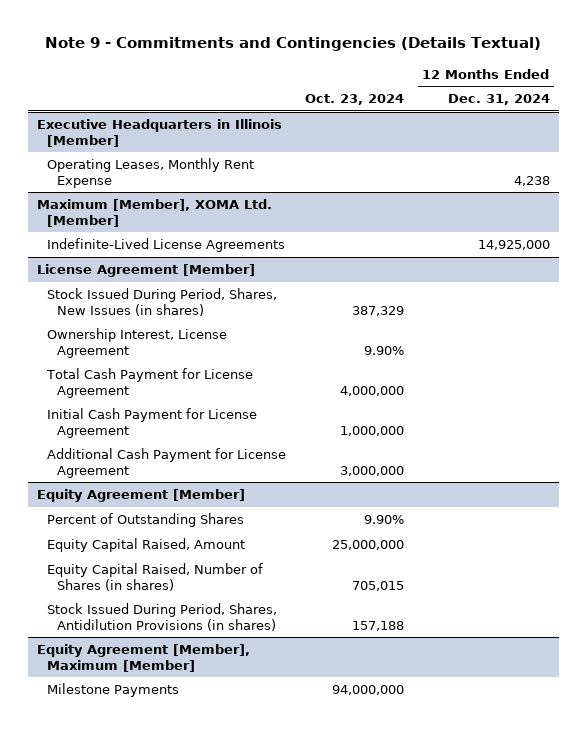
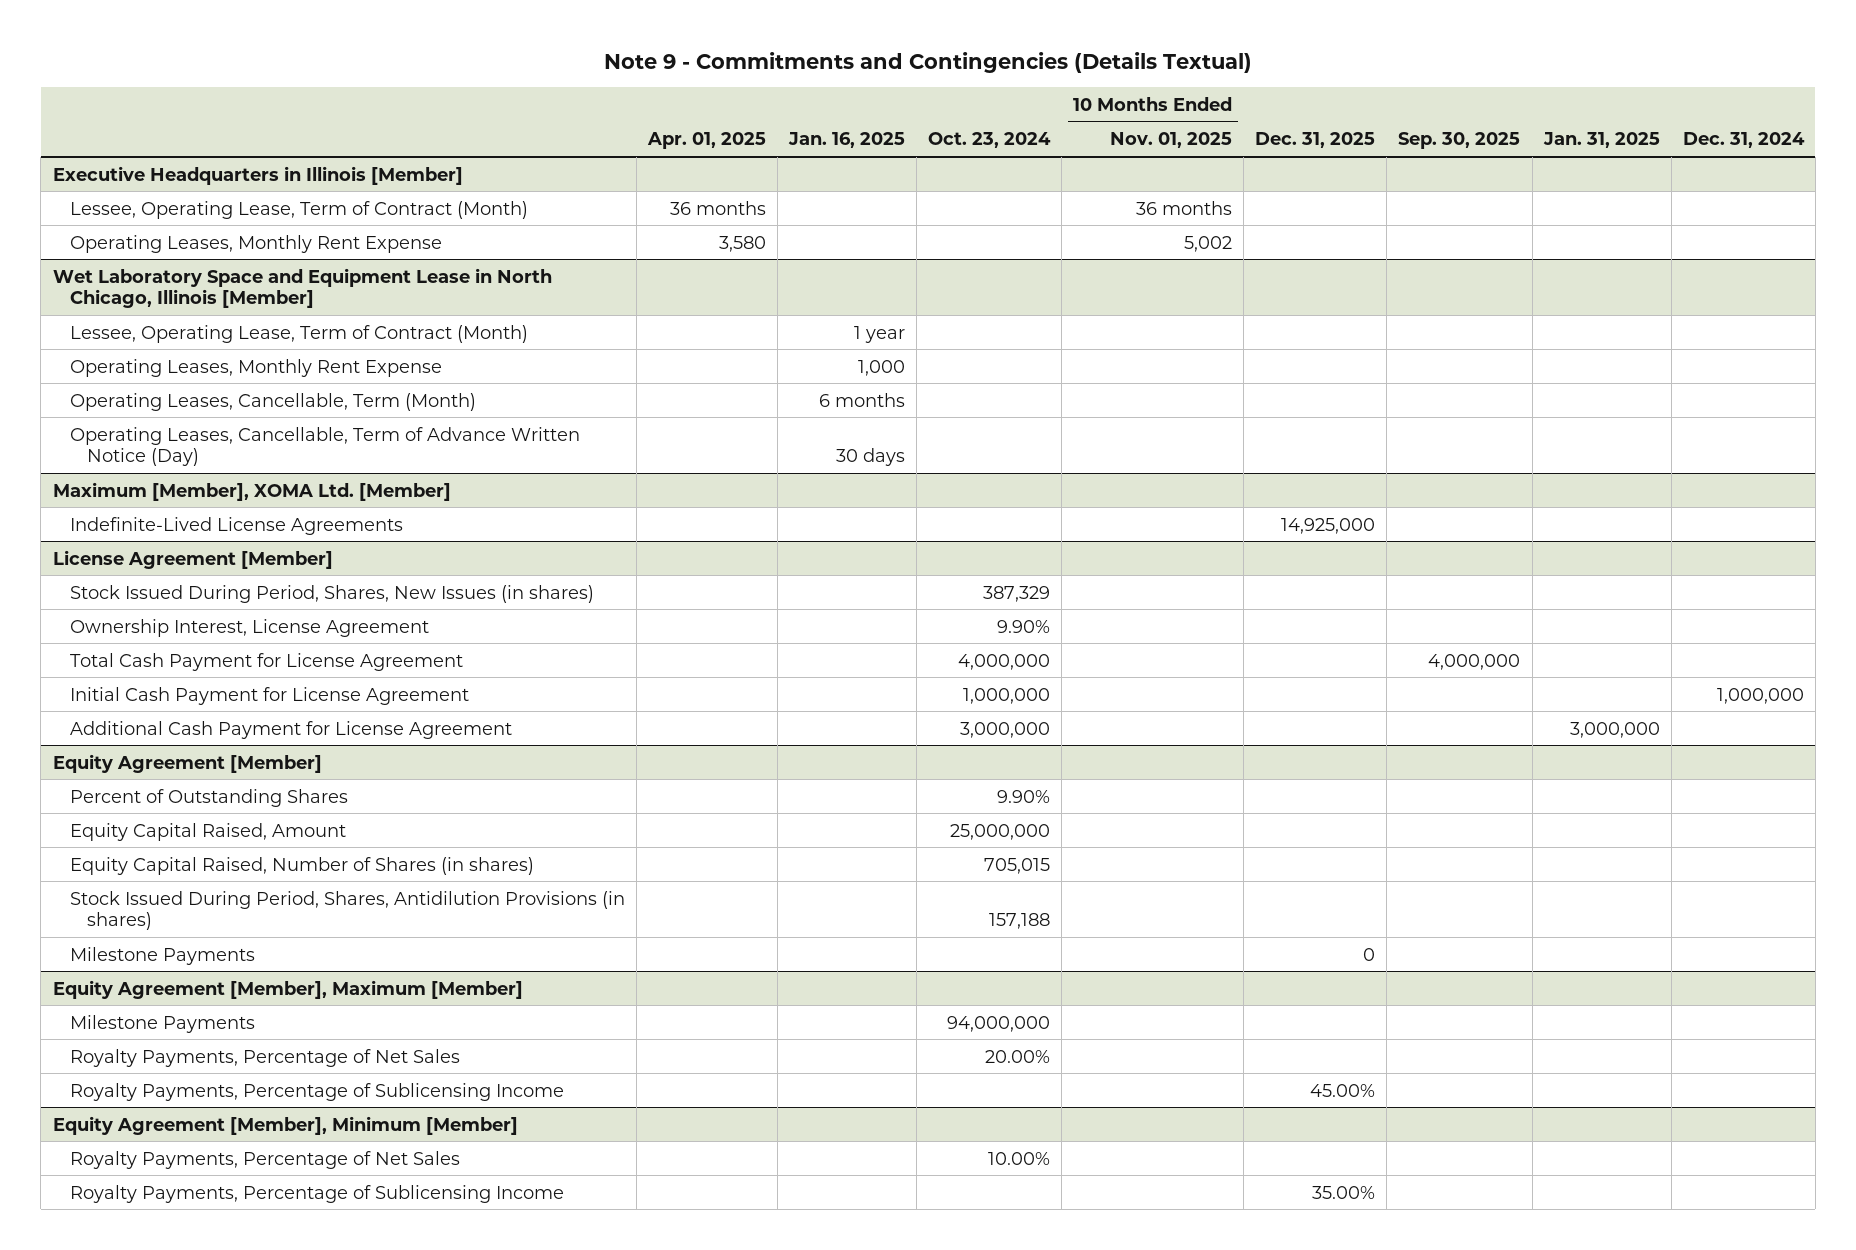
- | Oct. 23, 2024 | 12 Months Ended Dec. 31, 2024
+ | Apr. 01, 2025 | Jan. 16, 2025 | Oct. 23, 2024 | 10 Months Ended Nov. 01, 2025 | Dec. 31, 2025 | Sep. 30, 2025 | Jan. 31, 2025 | Dec. 31, 2024
@ Executive Headquarters in Illinois [Member]
+ Lessee, Operating Lease, Term of Contract (Month) | 36 months | | | 36 months | | | |
+ Wet Laboratory Space and Equipment Lease in North Chicago, Illinois [Member]
+ Lessee, Operating Lease, Term of Contract (Month) | | 1 year | | | | | |
+ Operating Leases, Monthly Rent Expense | | 1,000 | | | | | |
+ Operating Leases, Cancellable, Term (Month) | | 6 months | | | | | |
+ Operating Leases, Cancellable, Term of Advance Written Notice (Day) | | 30 days | | | | | |
@ Equity Agreement [Member]
+ Milestone Payments | | | | | 0 | | |
@ Equity Agreement [Member], Maximum [Member]
+ Royalty Payments, Percentage of Net Sales | | | 20.00% | | | | |
+ Royalty Payments, Percentage of Sublicensing Income | | | | | 45.00% | | |
+ Equity Agreement [Member], Minimum [Member]
+ Royalty Payments, Percentage of Net Sales | | | 10.00% | | | | |
+ Royalty Payments, Percentage of Sublicensing Income | | | | | 35.00% | | |

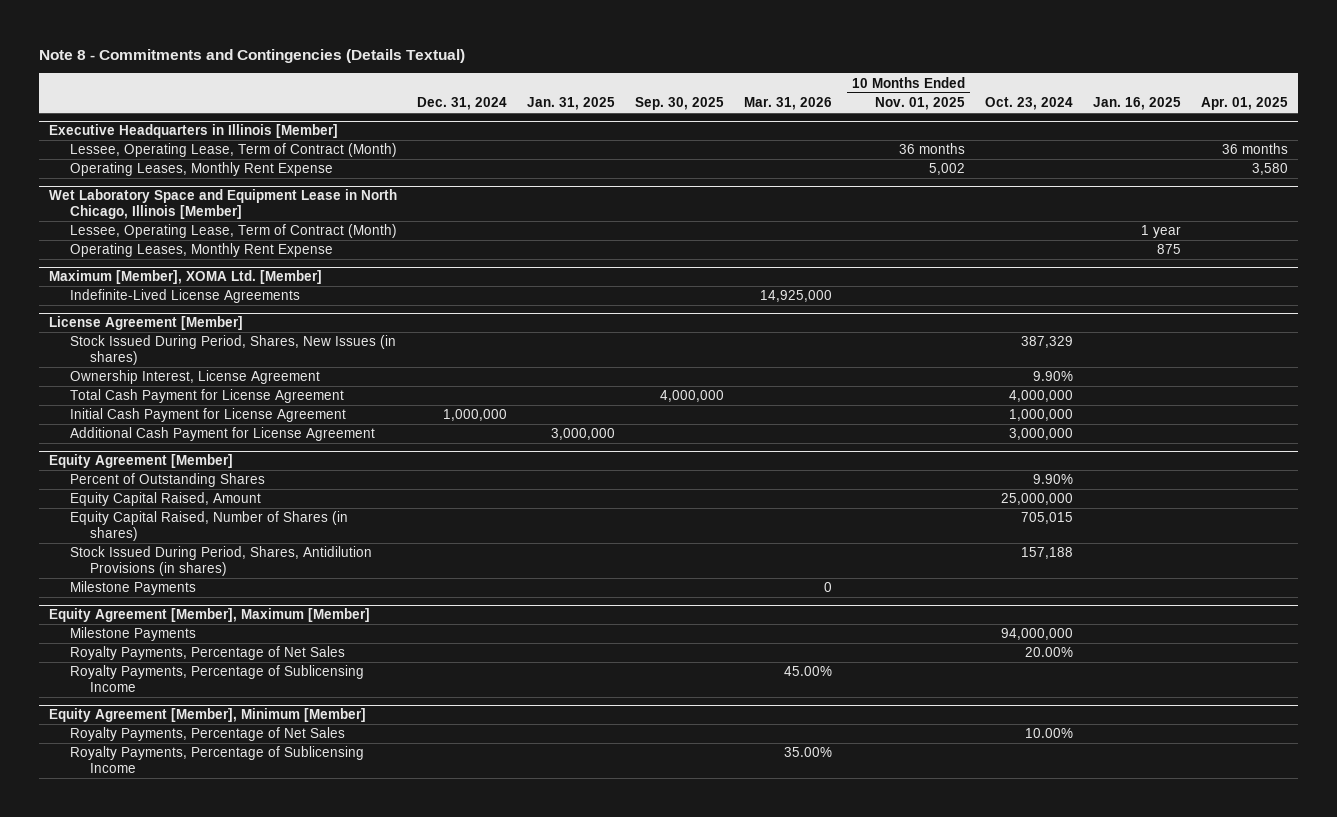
- Note 9 - Commitments and Contingencies (Details Textual)
+ Note 8 - Commitments and Contingencies (Details Textual)
- | Apr. 01, 2025 | Jan. 16, 2025 | Oct. 23, 2024 | 10 Months Ended Nov. 01, 2025 | Dec. 31, 2025 | Sep. 30, 2025 | Jan. 31, 2025 | Dec. 31, 2024
+ | Dec. 31, 2024 | Jan. 31, 2025 | Sep. 30, 2025 | Mar. 31, 2026 | 10 Months Ended Nov. 01, 2025 | Oct. 23, 2024 | Jan. 16, 2025 | Apr. 01, 2025
@ Wet Laboratory Space and Equipment Lease in North Chicago, Illinois [Member]
- Operating Leases, Monthly Rent Expense | | 1,000 | | | | | |
- Operating Leases, Cancellable, Term (Month) | | 6 months | | | | | |
- Operating Leases, Cancellable, Term of Advance Written Notice (Day) | | 30 days | | | | | |
+ Operating Leases, Monthly Rent Expense | | | | | | | 875 |

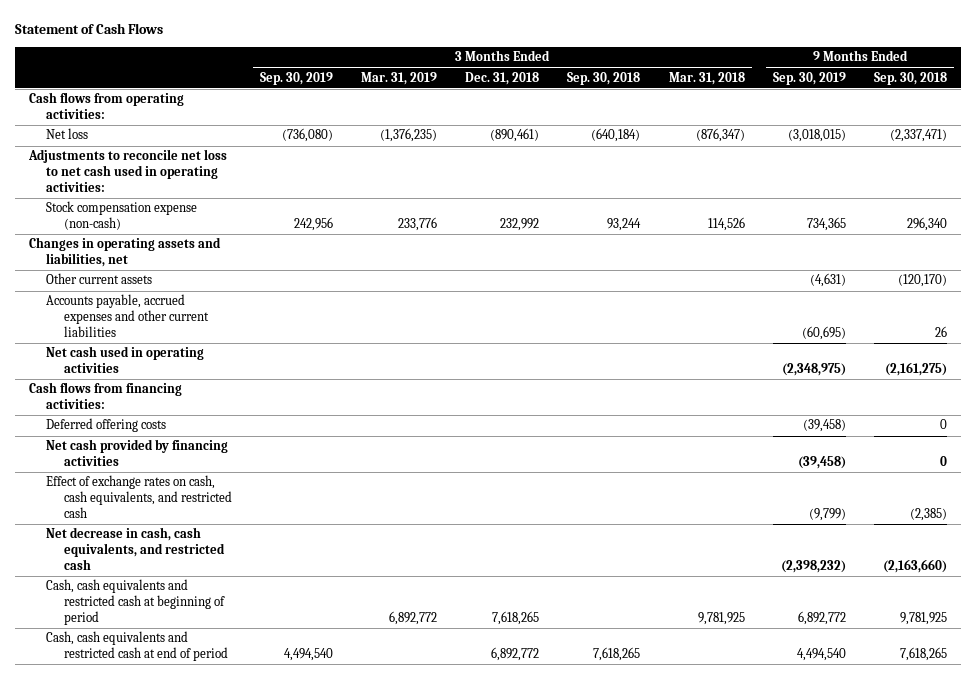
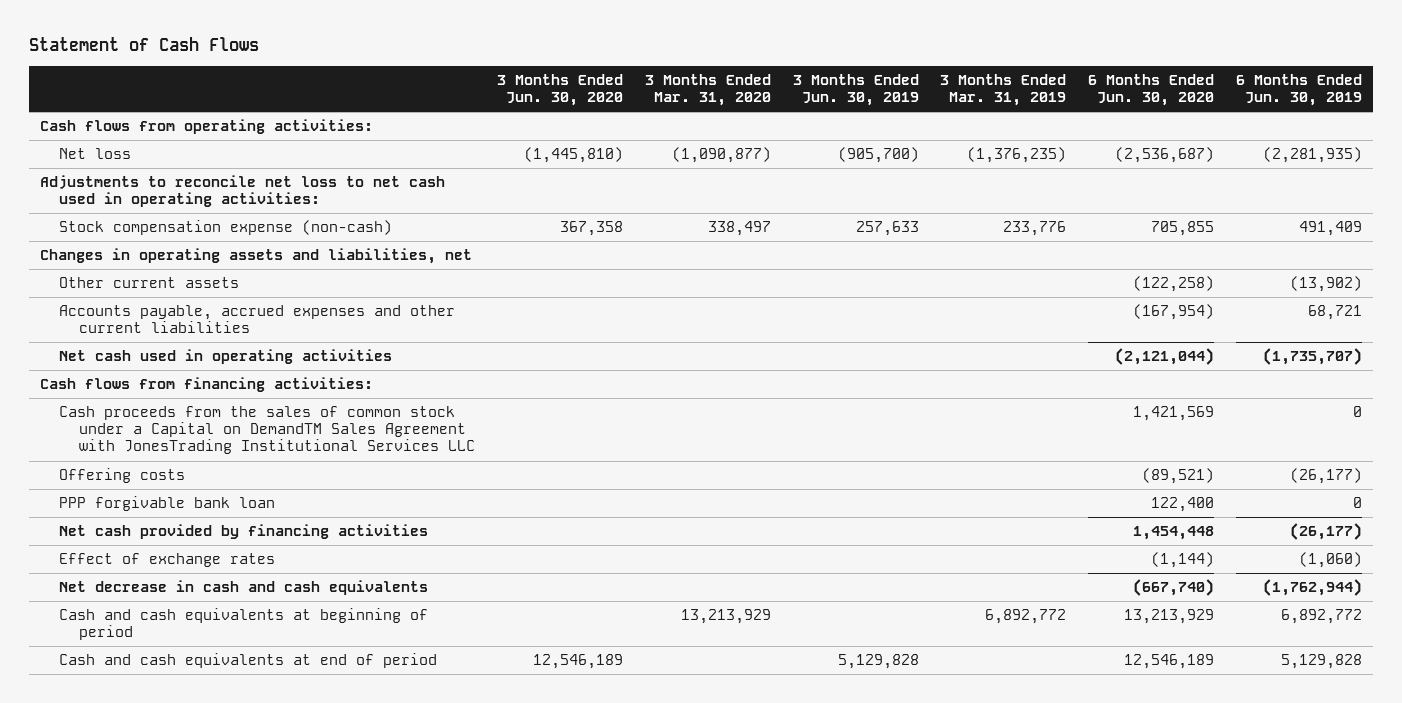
- | 3 Months Ended Sep. 30, 2019 | 3 Months Ended Mar. 31, 2019 | 3 Months Ended Dec. 31, 2018 | 3 Months Ended Sep. 30, 2018 | 3 Months Ended Mar. 31, 2018 | 9 Months Ended Sep. 30, 2019 | 9 Months Ended Sep. 30, 2018
+ | 3 Months Ended Jun. 30, 2020 | 3 Months Ended Mar. 31, 2020 | 3 Months Ended Jun. 30, 2019 | 3 Months Ended Mar. 31, 2019 | 6 Months Ended Jun. 30, 2020 | 6 Months Ended Jun. 30, 2019
- Deferred offering costs | | | | | | (39,458) | 0
+ Cash proceeds from the sales of common stock under a Capital on DemandTM Sales Agreement with JonesTrading Institutional Services LLC | | | | | 1,421,569 | 0
+ Offering costs | | | | | (89,521) | (26,177)
+ PPP forgivable bank loan | | | | | 122,400 | 0
- Effect of exchange rates on cash, cash equivalents, and restricted cash | | | | | | (9,799) | (2,385)
- Net decrease in cash, cash equivalents, and restricted cash | | | | | | (2,398,232) | (2,163,660)
- Cash, cash equivalents and restricted cash at beginning of period | | 6,892,772 | 7,618,265 | | 9,781,925 | 6,892,772 | 9,781,925
- Cash, cash equivalents and restricted cash at end of period | 4,494,540 | | 6,892,772 | 7,618,265 | | 4,494,540 | 7,618,265
+ Effect of exchange rates | | | | | (1,144) | (1,060)
+ Net decrease in cash and cash equivalents | | | | | (667,740) | (1,762,944)
+ Cash and cash equivalents at beginning of period | | 13,213,929 | | 6,892,772 | 13,213,929 | 6,892,772
+ Cash and cash equivalents at end of period | 12,546,189 | | 5,129,828 | | 12,546,189 | 5,129,828

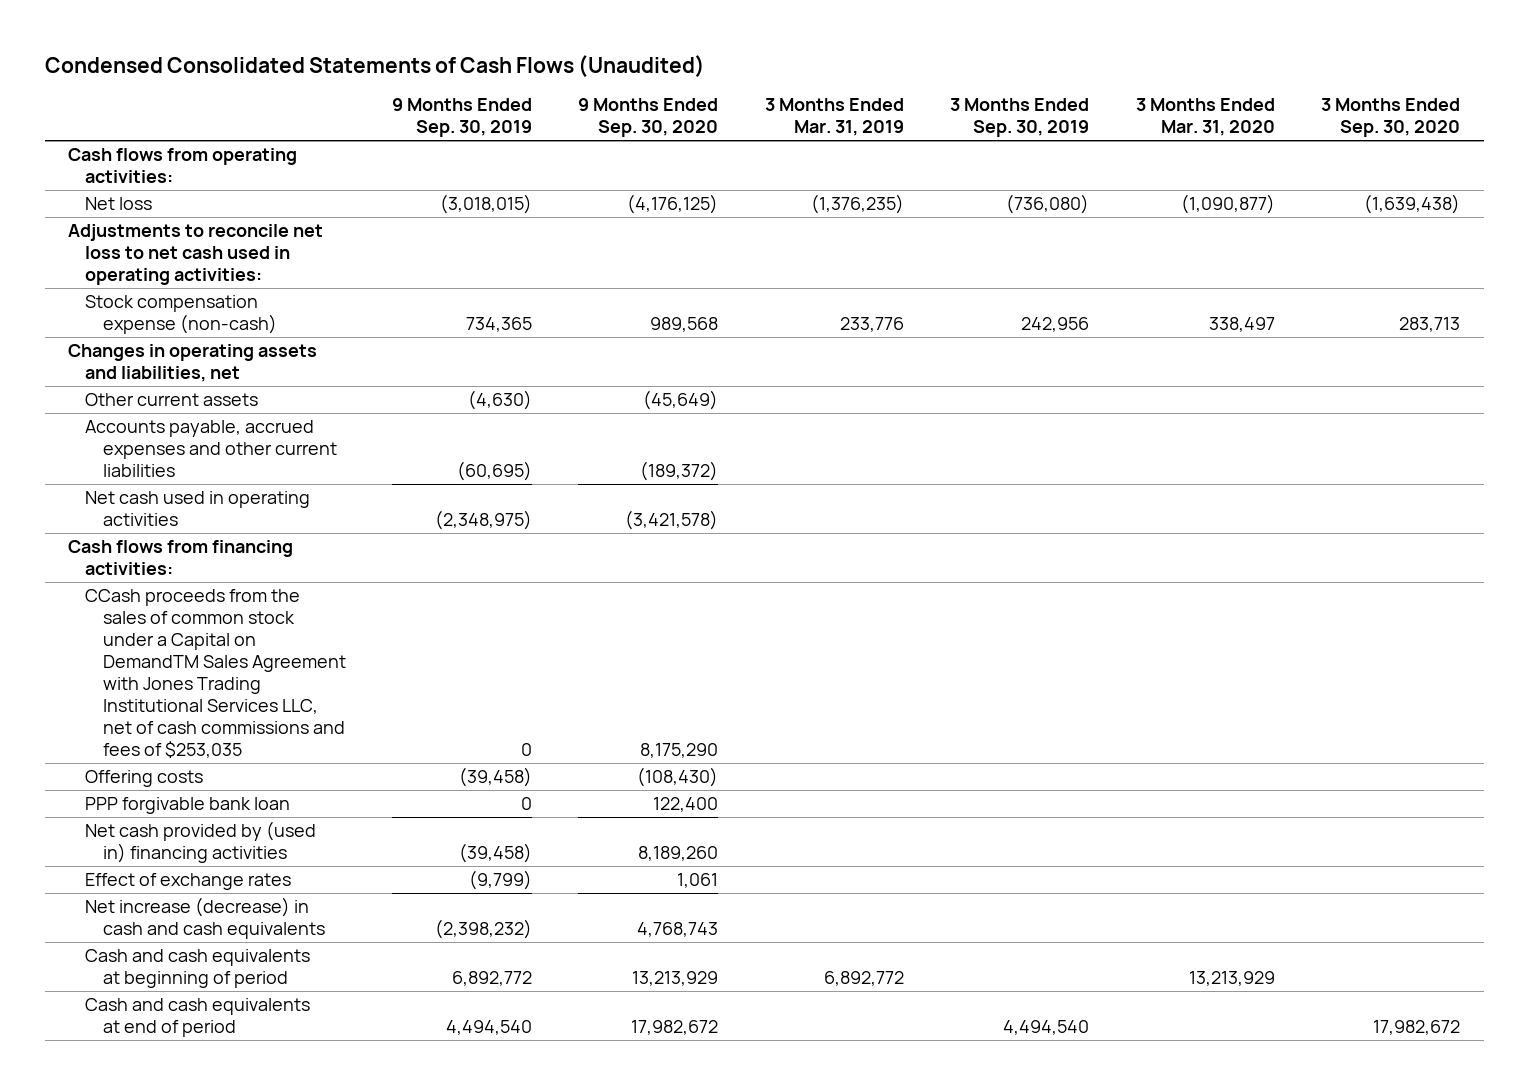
- Statement of Cash Flows
+ Condensed Consolidated Statements of Cash Flows (Unaudited)
- | 3 Months Ended Jun. 30, 2020 | 3 Months Ended Mar. 31, 2020 | 3 Months Ended Jun. 30, 2019 | 3 Months Ended Mar. 31, 2019 | 6 Months Ended Jun. 30, 2020 | 6 Months Ended Jun. 30, 2019
+ | 9 Months Ended Sep. 30, 2019 | 9 Months Ended Sep. 30, 2020 | 3 Months Ended Mar. 31, 2019 | 3 Months Ended Sep. 30, 2019 | 3 Months Ended Mar. 31, 2020 | 3 Months Ended Sep. 30, 2020
- Cash proceeds from the sales of common stock under a Capital on DemandTM Sales Agreement with JonesTrading Institutional Services LLC | | | | | 1,421,569 | 0
+ CCash proceeds from the sales of common stock under a Capital on DemandTM Sales Agreement with Jones Trading Institutional Services LLC, net of cash commissions and fees of $253,035 | 0 | 8,175,290 | | | |
- Net cash provided by financing activities | | | | | 1,454,448 | (26,177)
+ Net cash provided by (used in) financing activities | (39,458) | 8,189,260 | | | |
- Net decrease in cash and cash equivalents | | | | | (667,740) | (1,762,944)
+ Net increase (decrease) in cash and cash equivalents | (2,398,232) | 4,768,743 | | | |

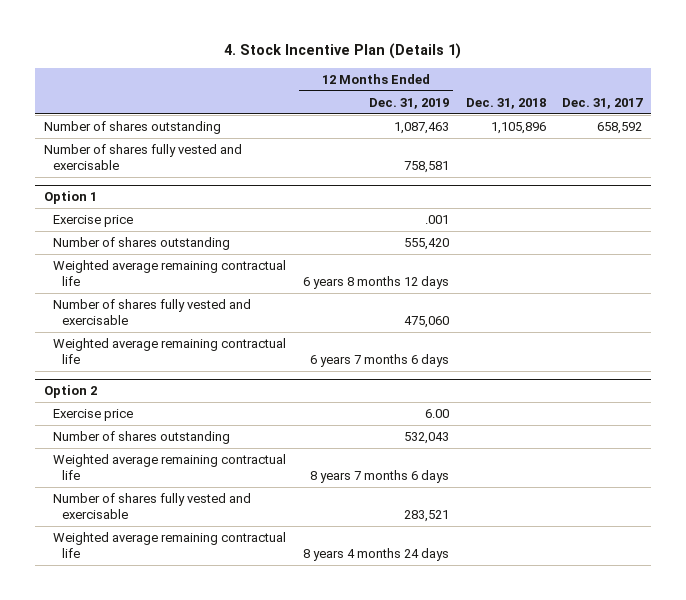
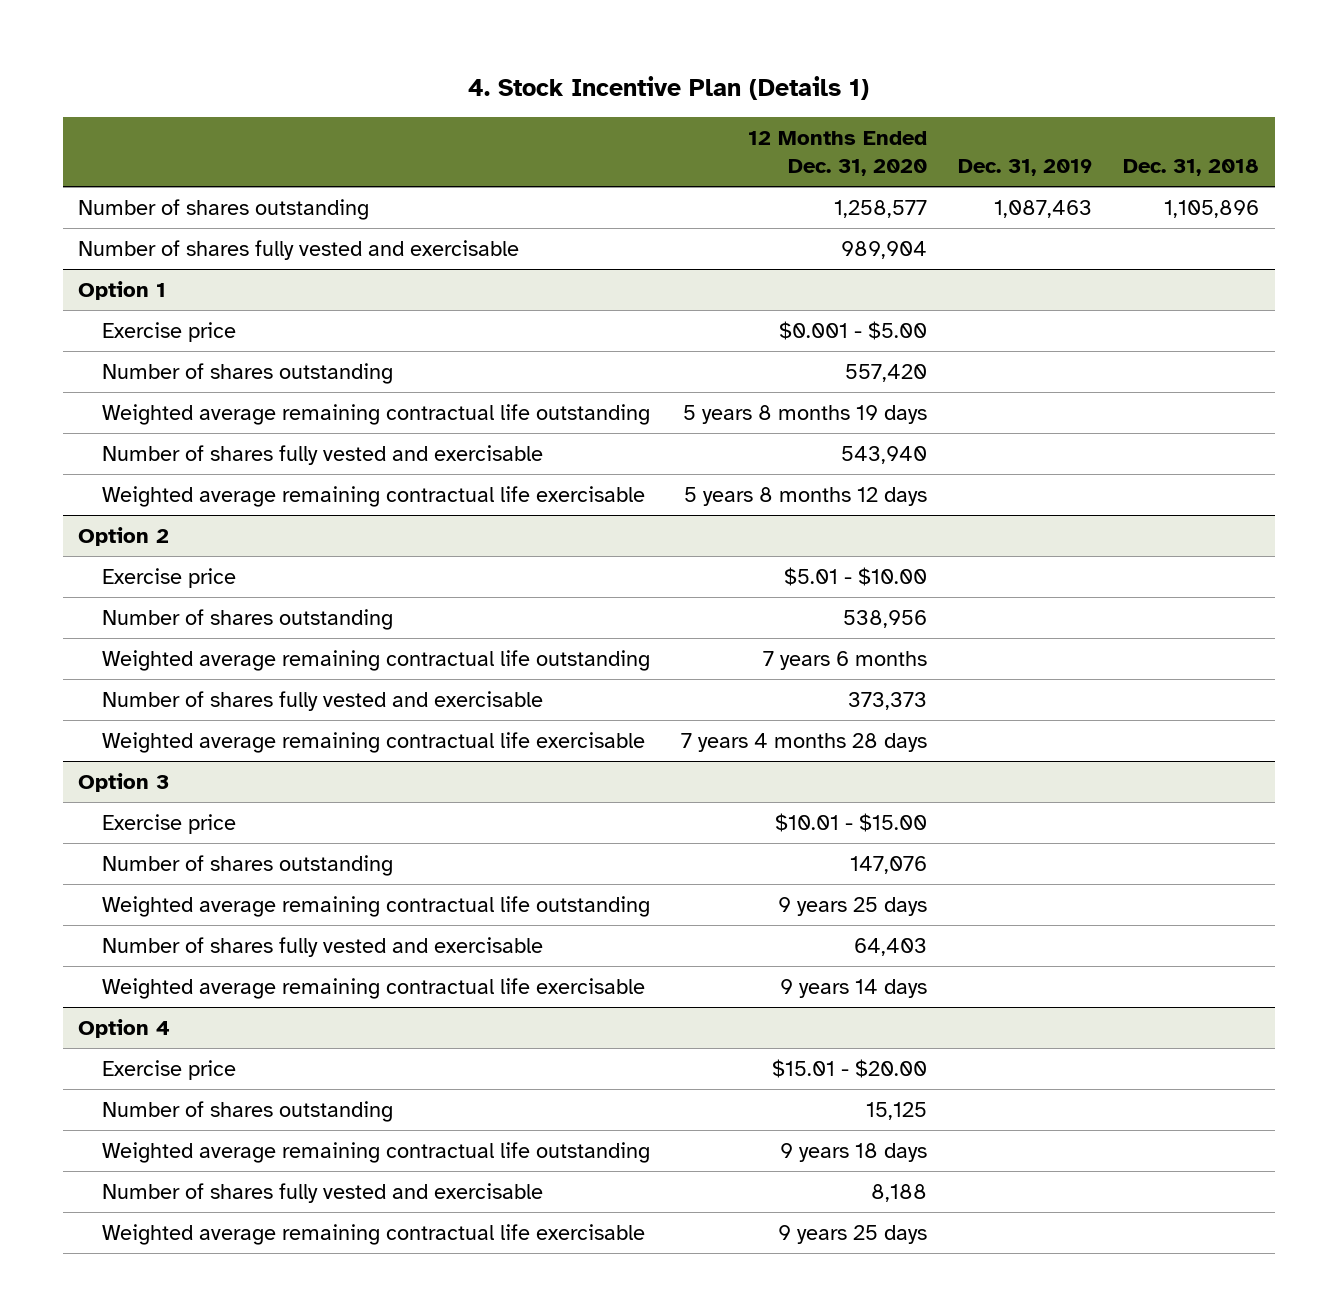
- | 12 Months Ended Dec. 31, 2019 | Dec. 31, 2018 | Dec. 31, 2017
+ | 12 Months Ended Dec. 31, 2020 | Dec. 31, 2019 | Dec. 31, 2018
@ Option 1
- Weighted average remaining contractual life | 6 years 8 months 12 days | |
+ Weighted average remaining contractual life outstanding | 5 years 8 months 19 days | |
- Weighted average remaining contractual life | 6 years 7 months 6 days | |
+ Weighted average remaining contractual life exercisable | 5 years 8 months 12 days | |
@ Option 2
- Weighted average remaining contractual life | 8 years 7 months 6 days | |
+ Weighted average remaining contractual life outstanding | 7 years 6 months | |
- Weighted average remaining contractual life | 8 years 4 months 24 days | |
+ Weighted average remaining contractual life exercisable | 7 years 4 months 28 days | |
+ Option 3
+ Exercise price | $10.01 - $15.00 | |
+ Number of shares outstanding | 147,076 | |
+ Weighted average remaining contractual life outstanding | 9 years 25 days | |
+ Number of shares fully vested and exercisable | 64,403 | |
+ Weighted average remaining contractual life exercisable | 9 years 14 days | |
+ Option 4
+ Exercise price | $15.01 - $20.00 | |
+ Number of shares outstanding | 15,125 | |
+ Weighted average remaining contractual life outstanding | 9 years 18 days | |
+ Number of shares fully vested and exercisable | 8,188 | |
+ Weighted average remaining contractual life exercisable | 9 years 25 days | |

